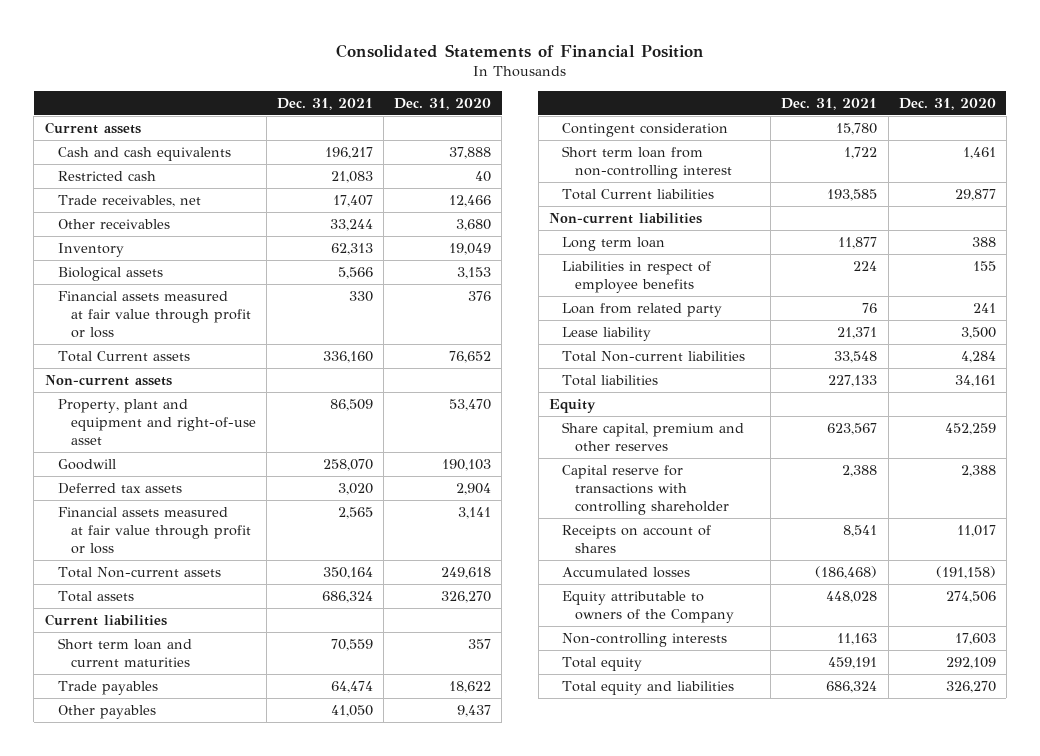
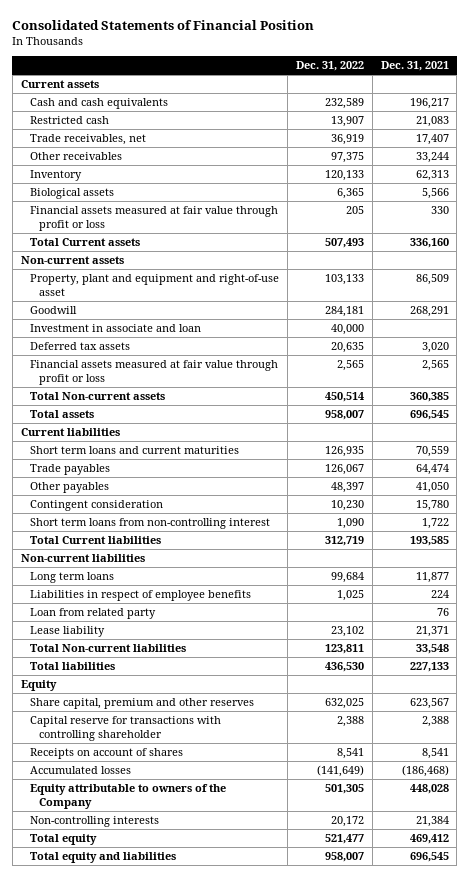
- | Dec. 31, 2021 | Dec. 31, 2020
+ | Dec. 31, 2022 | Dec. 31, 2021
- Goodwill | 258,070 | 190,103
+ Goodwill | 284,181 | 268,291
+ Investment in associate and loan | 40,000 |
- Total Non-current assets | 350,164 | 249,618
- Total assets | 686,324 | 326,270
+ Total Non-current assets | 450,514 | 360,385
+ Total assets | 958,007 | 696,545
- Short term loan and current maturities | 70,559 | 357
+ Short term loans and current maturities | 126,935 | 70,559
- Short term loan from non-controlling interest | 1,722 | 1,461
+ Short term loans from non-controlling interest | 1,090 | 1,722
- Long term loan | 11,877 | 388
+ Long term loans | 99,684 | 11,877
- Non-controlling interests | 11,163 | 17,603
- Total equity | 459,191 | 292,109
- Total equity and liabilities | 686,324 | 326,270
+ Non-controlling interests | 20,172 | 21,384
+ Total equity | 521,477 | 469,412
+ Total equity and liabilities | 958,007 | 696,545

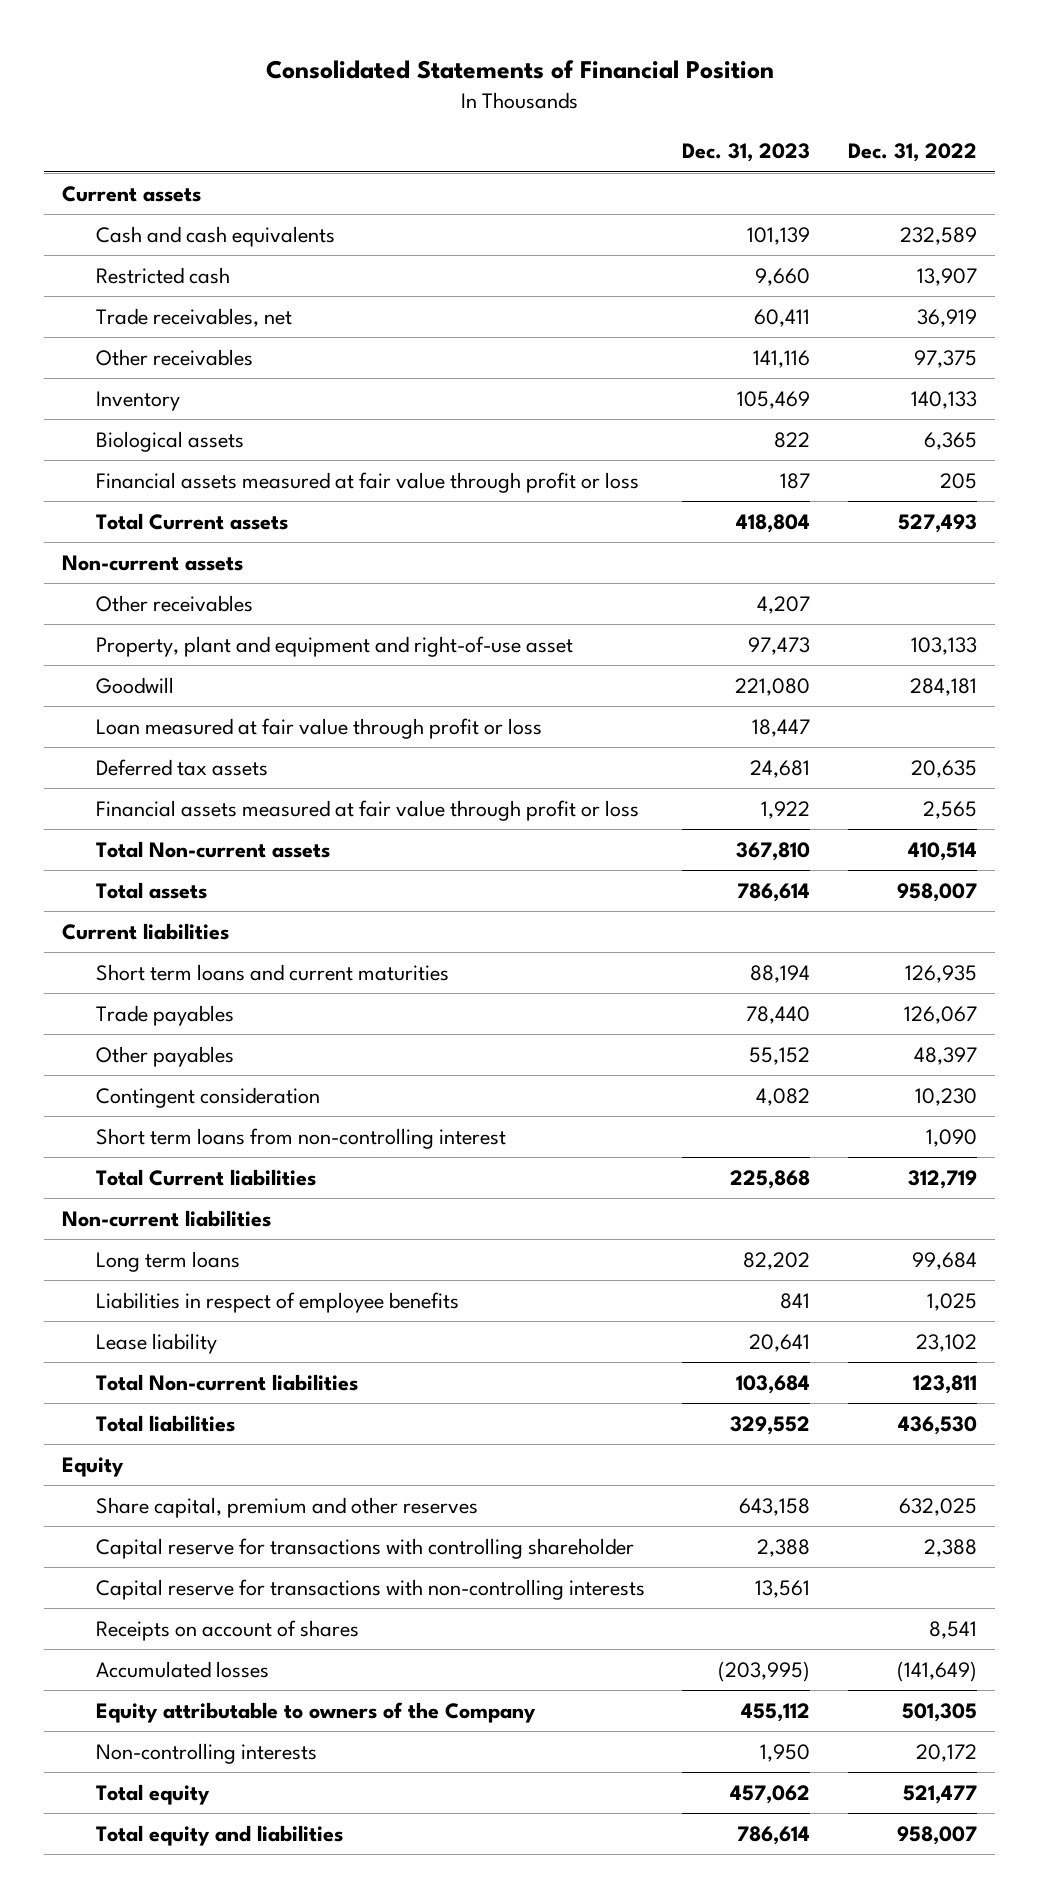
- | Dec. 31, 2022 | Dec. 31, 2021
+ | Dec. 31, 2023 | Dec. 31, 2022
- Inventory | 120,133 | 62,313
+ Inventory | 105,469 | 140,133
- Total Current assets | 507,493 | 336,160
+ Total Current assets | 418,804 | 527,493
+ Other receivables | 4,207 |
- Investment in associate and loan | 40,000 |
+ Loan measured at fair value through profit or loss | 18,447 |
- Total Non-current assets | 450,514 | 360,385
+ Total Non-current assets | 367,810 | 410,514
- Loan from related party | | 76
+ Capital reserve for transactions with non-controlling interests | 13,561 |

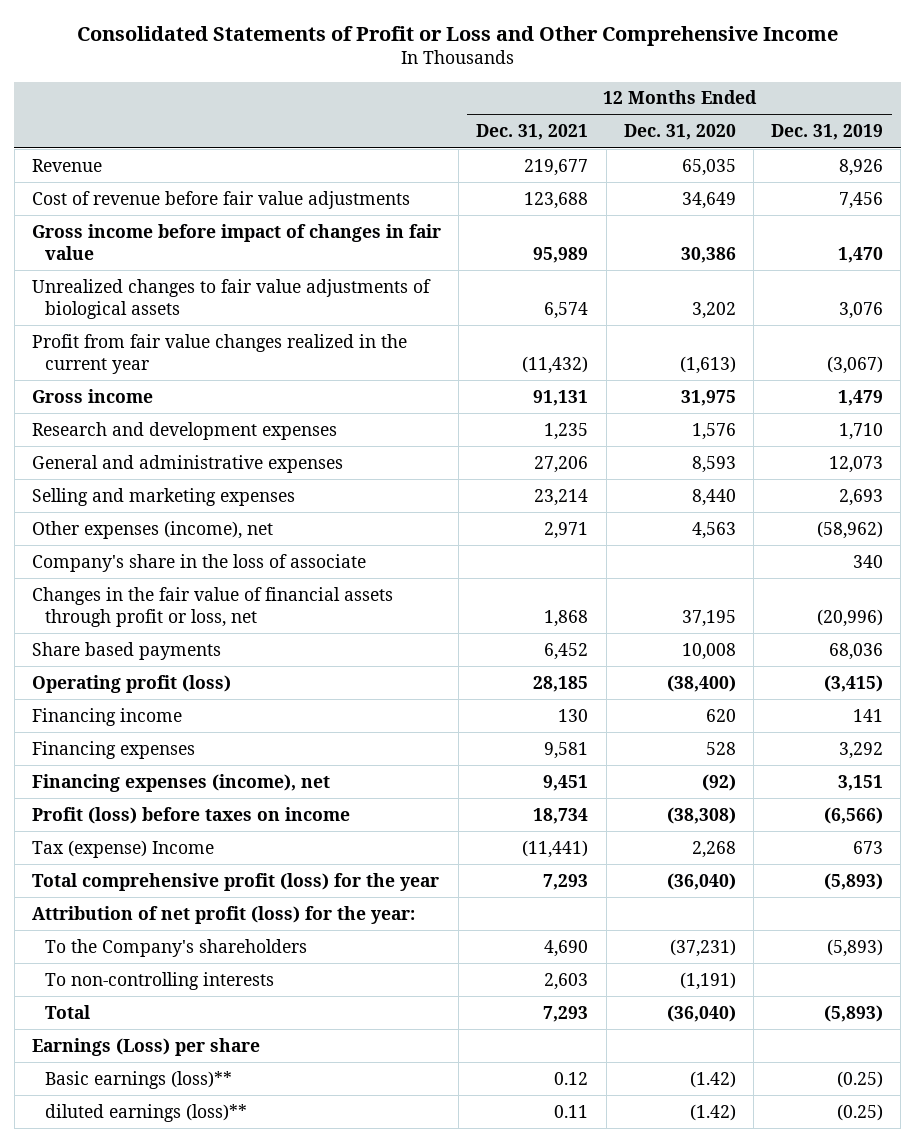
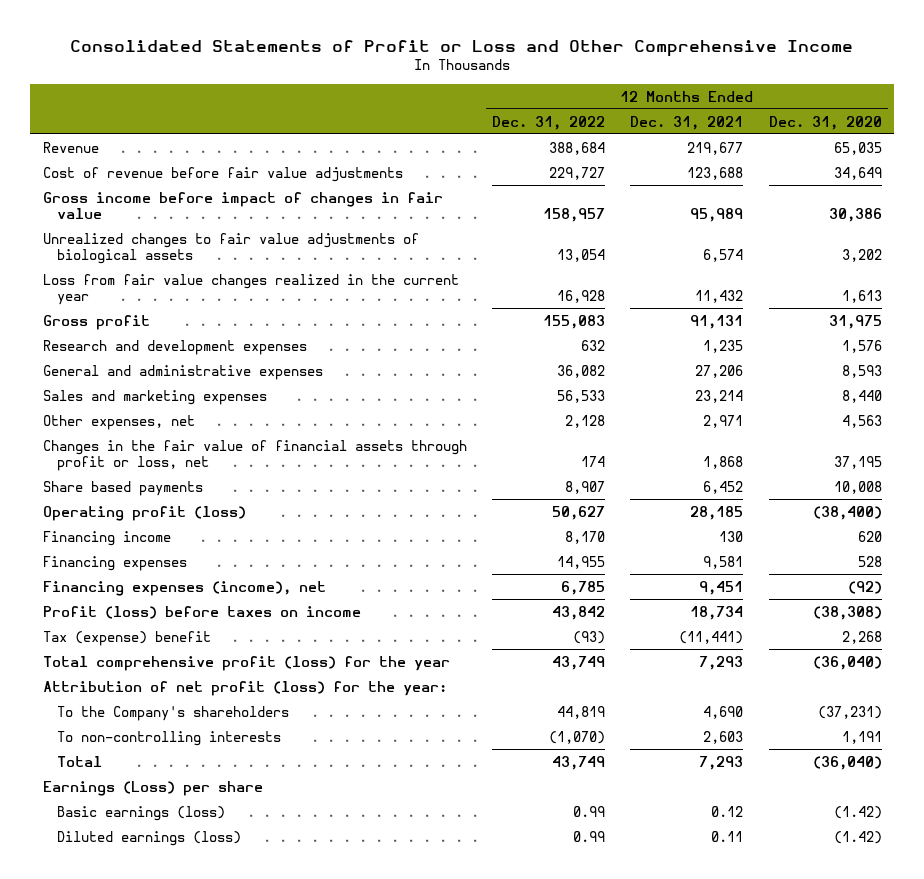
- | 12 Months Ended Dec. 31, 2021 | 12 Months Ended Dec. 31, 2020 | 12 Months Ended Dec. 31, 2019
+ | 12 Months Ended Dec. 31, 2022 | 12 Months Ended Dec. 31, 2021 | 12 Months Ended Dec. 31, 2020
- Profit from fair value changes realized in the current year | (11,432) | (1,613) | (3,067)
- Gross income | 91,131 | 31,975 | 1,479
+ Loss from fair value changes realized in the current year | 16,928 | 11,432 | 1,613
+ Gross profit | 155,083 | 91,131 | 31,975
- Selling and marketing expenses | 23,214 | 8,440 | 2,693
- Other expenses (income), net | 2,971 | 4,563 | (58,962)
- Company's share in the loss of associate | | | 340
+ Sales and marketing expenses | 56,533 | 23,214 | 8,440
+ Other expenses, net | 2,128 | 2,971 | 4,563
- Tax (expense) Income | (11,441) | 2,268 | 673
+ Tax (expense) benefit | (93) | (11,441) | 2,268
- To non-controlling interests | 2,603 | (1,191) |
+ To non-controlling interests | (1,070) | 2,603 | 1,191
- Basic earnings (loss)** | 0.12 | (1.42) | (0.25)
- diluted earnings (loss)** | 0.11 | (1.42) | (0.25)
+ Basic earnings (loss) | 0.99 | 0.12 | (1.42)
+ Diluted earnings (loss) | 0.99 | 0.11 | (1.42)

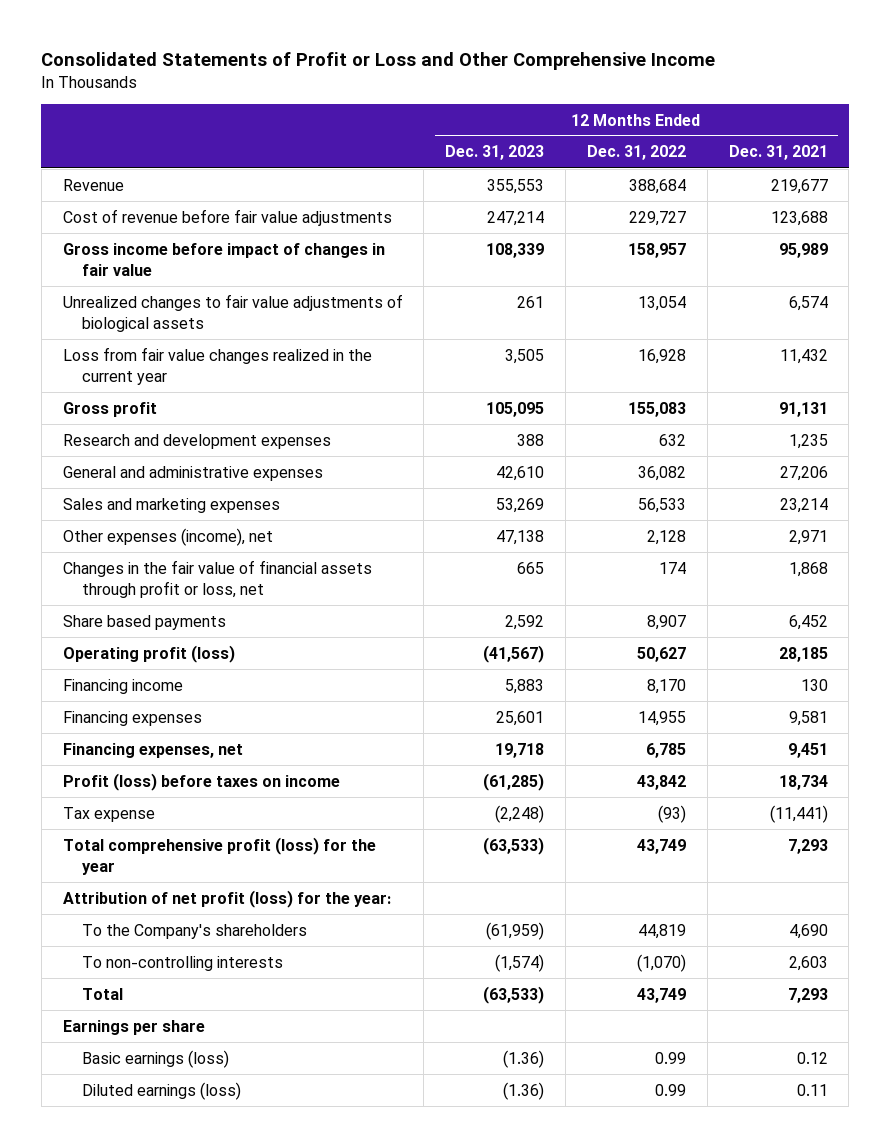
- | 12 Months Ended Dec. 31, 2022 | 12 Months Ended Dec. 31, 2021 | 12 Months Ended Dec. 31, 2020
+ | 12 Months Ended Dec. 31, 2023 | 12 Months Ended Dec. 31, 2022 | 12 Months Ended Dec. 31, 2021
- Other expenses, net | 2,128 | 2,971 | 4,563
+ Other expenses (income), net | 47,138 | 2,128 | 2,971
- Financing expenses (income), net | 6,785 | 9,451 | (92)
+ Financing expenses, net | 19,718 | 6,785 | 9,451
- Tax (expense) benefit | (93) | (11,441) | 2,268
+ Tax expense | (2,248) | (93) | (11,441)
- Earnings (Loss) per share
+ Earnings per share

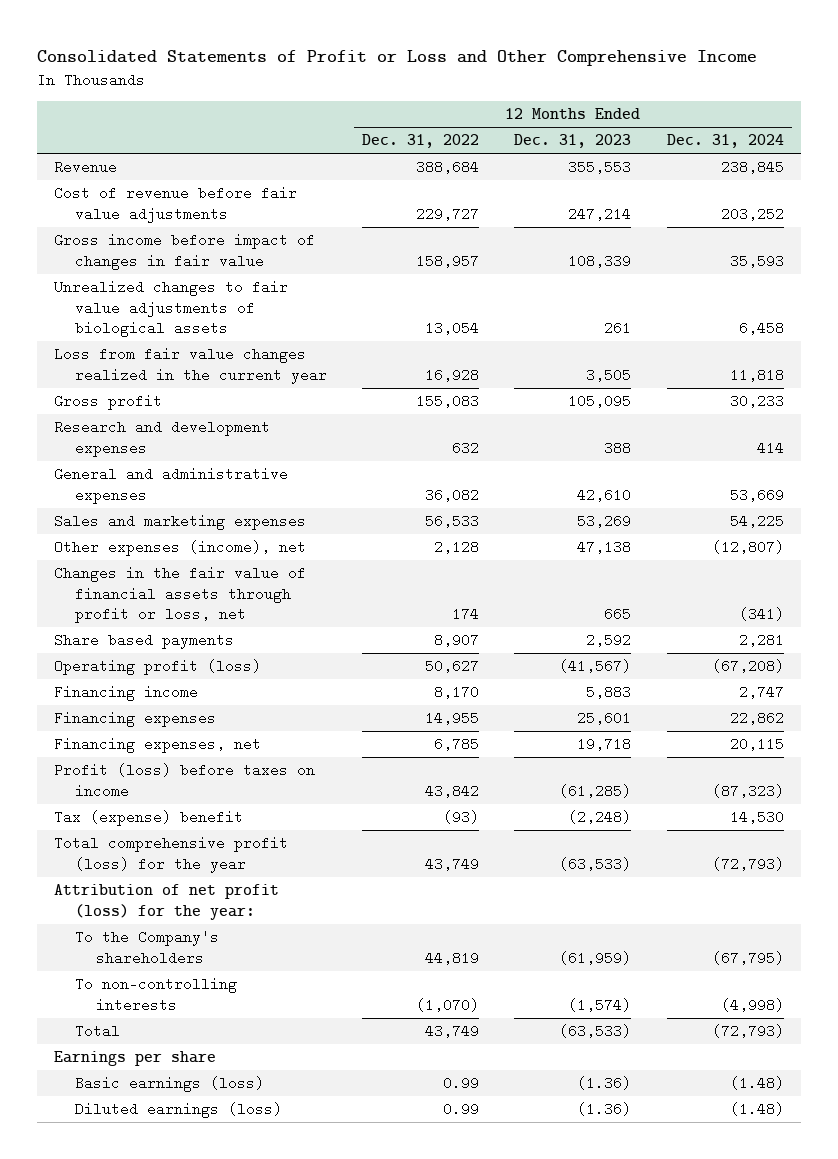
- | 12 Months Ended Dec. 31, 2023 | 12 Months Ended Dec. 31, 2022 | 12 Months Ended Dec. 31, 2021
+ | 12 Months Ended Dec. 31, 2022 | 12 Months Ended Dec. 31, 2023 | 12 Months Ended Dec. 31, 2024
- Tax expense | (2,248) | (93) | (11,441)
+ Tax (expense) benefit | (93) | (2,248) | 14,530

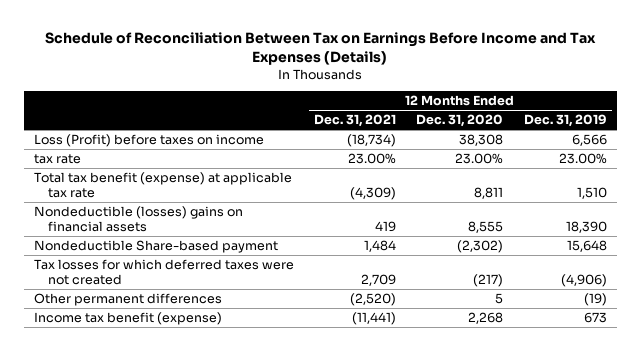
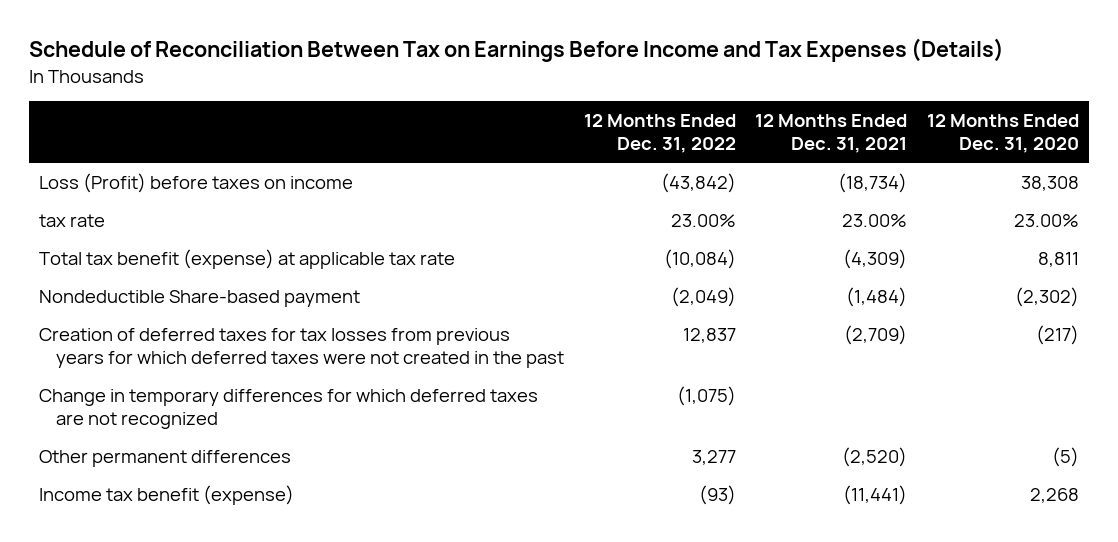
- | 12 Months Ended Dec. 31, 2021 | 12 Months Ended Dec. 31, 2020 | 12 Months Ended Dec. 31, 2019
+ | 12 Months Ended Dec. 31, 2022 | 12 Months Ended Dec. 31, 2021 | 12 Months Ended Dec. 31, 2020
- Nondeductible (losses) gains on financial assets | 419 | 8,555 | 18,390
- Nondeductible Share-based payment | 1,484 | (2,302) | 15,648
- Tax losses for which deferred taxes were not created | 2,709 | (217) | (4,906)
- Other permanent differences | (2,520) | 5 | (19)
+ Nondeductible Share-based payment | (2,049) | (1,484) | (2,302)
+ Creation of deferred taxes for tax losses from previous years for which deferred taxes were not created in the past | 12,837 | (2,709) | (217)
+ Change in temporary differences for which deferred taxes are not recognized | (1,075) | |
+ Other permanent differences | 3,277 | (2,520) | (5)

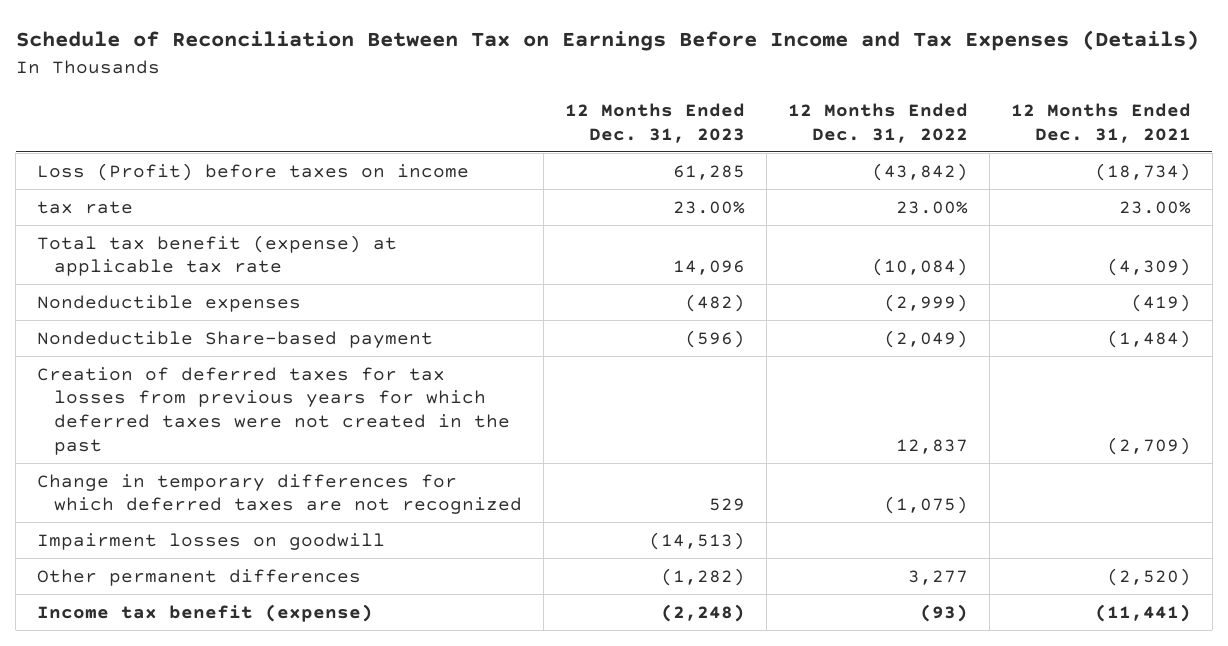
- | 12 Months Ended Dec. 31, 2022 | 12 Months Ended Dec. 31, 2021 | 12 Months Ended Dec. 31, 2020
+ | 12 Months Ended Dec. 31, 2023 | 12 Months Ended Dec. 31, 2022 | 12 Months Ended Dec. 31, 2021
+ Nondeductible expenses | (482) | (2,999) | (419)
+ Impairment losses on goodwill | (14,513) | |

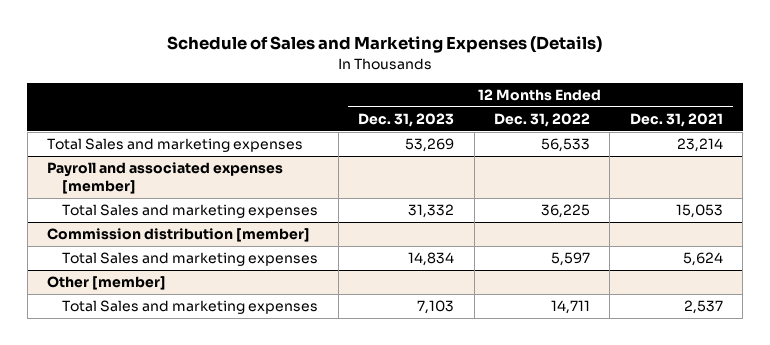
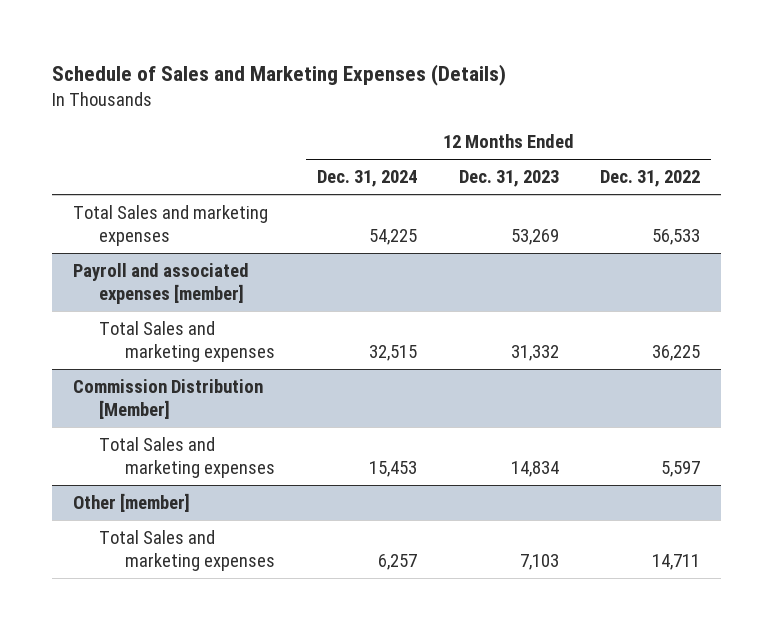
- | 12 Months Ended Dec. 31, 2023 | 12 Months Ended Dec. 31, 2022 | 12 Months Ended Dec. 31, 2021
+ | 12 Months Ended Dec. 31, 2024 | 12 Months Ended Dec. 31, 2023 | 12 Months Ended Dec. 31, 2022
- Commission distribution [member]
+ Commission Distribution [Member]

